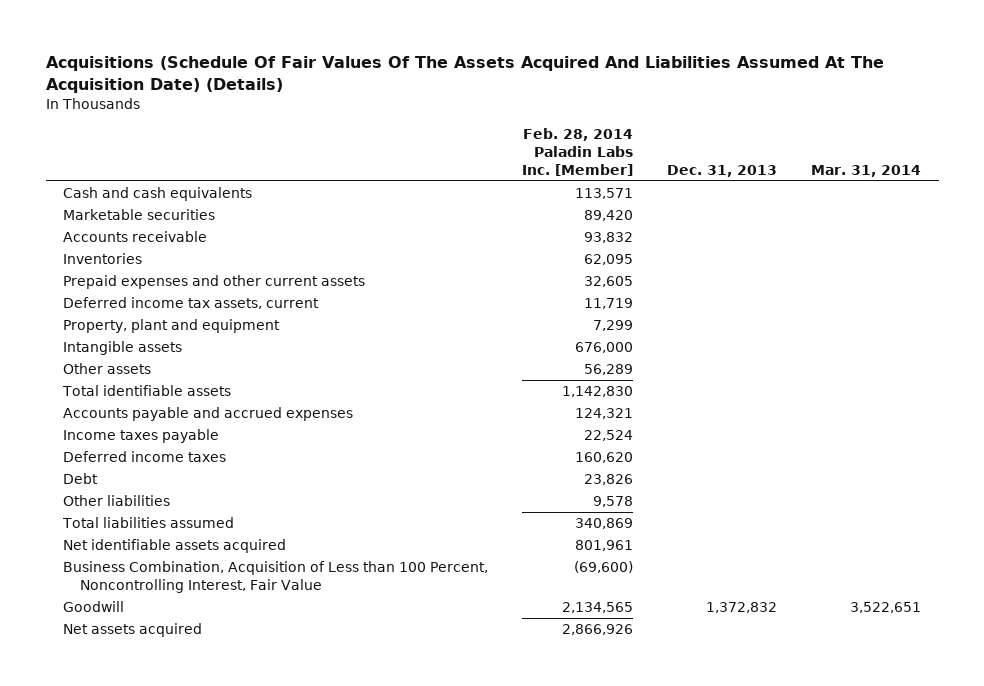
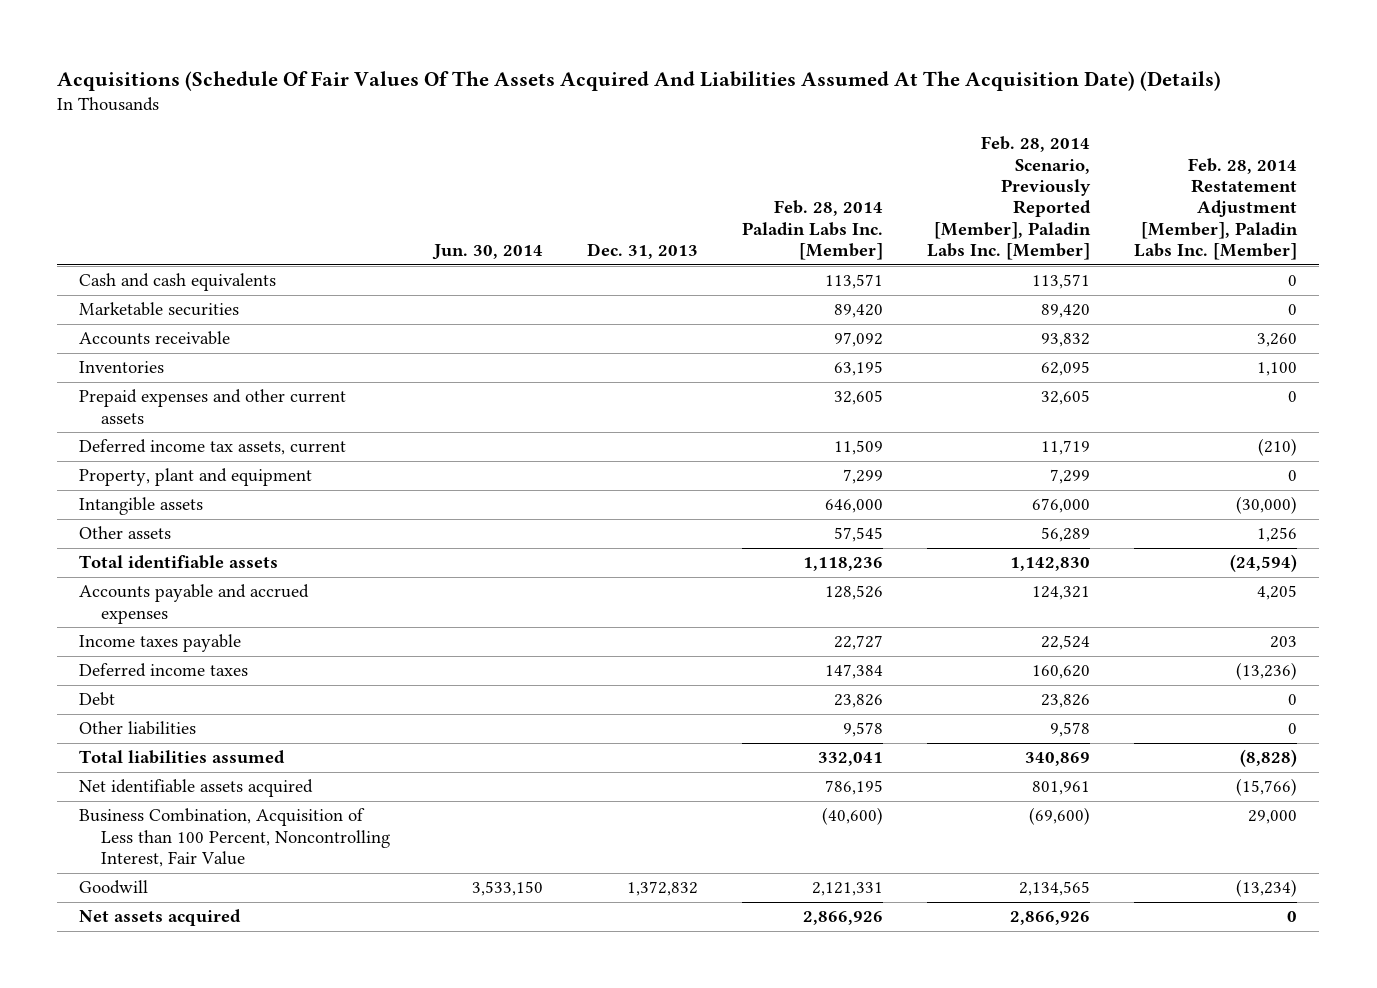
- | Feb. 28, 2014 Paladin Labs Inc. [Member] | Dec. 31, 2013 | Mar. 31, 2014
+ | Jun. 30, 2014 | Dec. 31, 2013 | Feb. 28, 2014 Paladin Labs Inc. [Member] | Feb. 28, 2014 Scenario, Previously Reported [Member], Paladin Labs Inc. [Member] | Feb. 28, 2014 Restatement Adjustment [Member], Paladin Labs Inc. [Member]
- Accounts receivable | 93,832 | |
- Inventories | 62,095 | |
+ Accounts receivable | | | 97,092 | 93,832 | 3,260
+ Inventories | | | 63,195 | 62,095 | 1,100
- Deferred income tax assets, current | 11,719 | |
+ Deferred income tax assets, current | | | 11,509 | 11,719 | (210)
- Intangible assets | 676,000 | |
- Other assets | 56,289 | |
- Total identifiable assets | 1,142,830 | |
- Accounts payable and accrued expenses | 124,321 | |
- Income taxes payable | 22,524 | |
- Deferred income taxes | 160,620 | |
+ Intangible assets | | | 646,000 | 676,000 | (30,000)
+ Other assets | | | 57,545 | 56,289 | 1,256
+ Total identifiable assets | | | 1,118,236 | 1,142,830 | (24,594)
+ Accounts payable and accrued expenses | | | 128,526 | 124,321 | 4,205
+ Income taxes payable | | | 22,727 | 22,524 | 203
+ Deferred income taxes | | | 147,384 | 160,620 | (13,236)
- Total liabilities assumed | 340,869 | |
- Net identifiable assets acquired | 801,961 | |
- Business Combination, Acquisition of Less than 100 Percent, Noncontrolling Interest, Fair Value | (69,600) | |
- Goodwill | 2,134,565 | 1,372,832 | 3,522,651
+ Total liabilities assumed | | | 332,041 | 340,869 | (8,828)
+ Net identifiable assets acquired | | | 786,195 | 801,961 | (15,766)
+ Business Combination, Acquisition of Less than 100 Percent, Noncontrolling Interest, Fair Value | | | (40,600) | (69,600) | 29,000
+ Goodwill | 3,533,150 | 1,372,832 | 2,121,331 | 2,134,565 | (13,234)

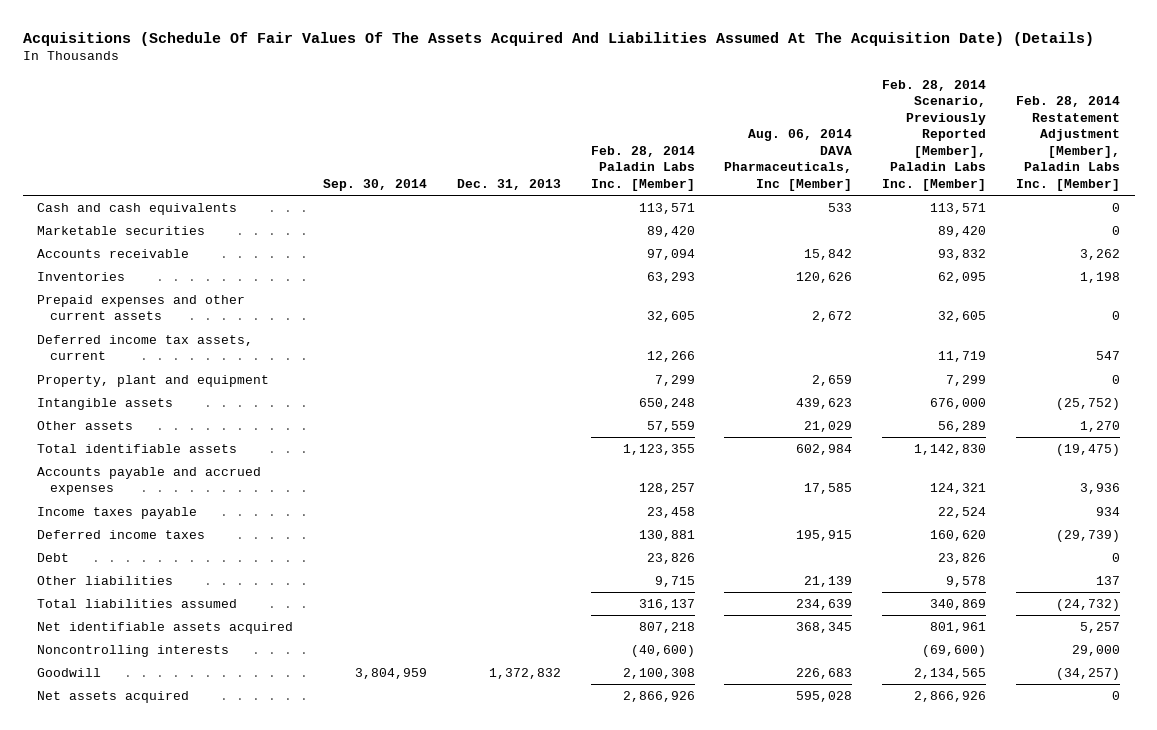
- | Jun. 30, 2014 | Dec. 31, 2013 | Feb. 28, 2014 Paladin Labs Inc. [Member] | Feb. 28, 2014 Scenario, Previously Reported [Member], Paladin Labs Inc. [Member] | Feb. 28, 2014 Restatement Adjustment [Member], Paladin Labs Inc. [Member]
+ | Sep. 30, 2014 | Dec. 31, 2013 | Feb. 28, 2014 Paladin Labs Inc. [Member] | Aug. 06, 2014 DAVA Pharmaceuticals, Inc [Member] | Feb. 28, 2014 Scenario, Previously Reported [Member], Paladin Labs Inc. [Member] | Feb. 28, 2014 Restatement Adjustment [Member], Paladin Labs Inc. [Member]
- Accounts receivable | | | 97,092 | 93,832 | 3,260
- Inventories | | | 63,195 | 62,095 | 1,100
+ Accounts receivable | | | 97,094 | 15,842 | 93,832 | 3,262
+ Inventories | | | 63,293 | 120,626 | 62,095 | 1,198
- Deferred income tax assets, current | | | 11,509 | 11,719 | (210)
+ Deferred income tax assets, current | | | 12,266 | | 11,719 | 547
- Intangible assets | | | 646,000 | 676,000 | (30,000)
- Other assets | | | 57,545 | 56,289 | 1,256
- Total identifiable assets | | | 1,118,236 | 1,142,830 | (24,594)
- Accounts payable and accrued expenses | | | 128,526 | 124,321 | 4,205
- Income taxes payable | | | 22,727 | 22,524 | 203
- Deferred income taxes | | | 147,384 | 160,620 | (13,236)
+ Intangible assets | | | 650,248 | 439,623 | 676,000 | (25,752)
+ Other assets | | | 57,559 | 21,029 | 56,289 | 1,270
+ Total identifiable assets | | | 1,123,355 | 602,984 | 1,142,830 | (19,475)
+ Accounts payable and accrued expenses | | | 128,257 | 17,585 | 124,321 | 3,936
+ Income taxes payable | | | 23,458 | | 22,524 | 934
+ Deferred income taxes | | | 130,881 | 195,915 | 160,620 | (29,739)
- Other liabilities | | | 9,578 | 9,578 | 0
- Total liabilities assumed | | | 332,041 | 340,869 | (8,828)
- Net identifiable assets acquired | | | 786,195 | 801,961 | (15,766)
- Business Combination, Acquisition of Less than 100 Percent, Noncontrolling Interest, Fair Value | | | (40,600) | (69,600) | 29,000
- Goodwill | 3,533,150 | 1,372,832 | 2,121,331 | 2,134,565 | (13,234)
+ Other liabilities | | | 9,715 | 21,139 | 9,578 | 137
+ Total liabilities assumed | | | 316,137 | 234,639 | 340,869 | (24,732)
+ Net identifiable assets acquired | | | 807,218 | 368,345 | 801,961 | 5,257
+ Noncontrolling interests | | | (40,600) | | (69,600) | 29,000
+ Goodwill | 3,804,959 | 1,372,832 | 2,100,308 | 226,683 | 2,134,565 | (34,257)

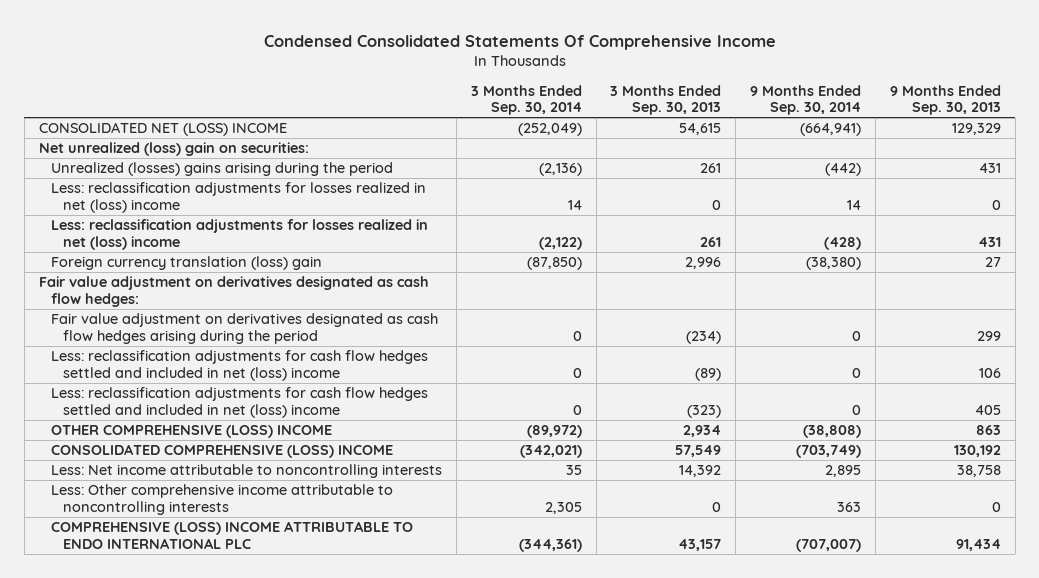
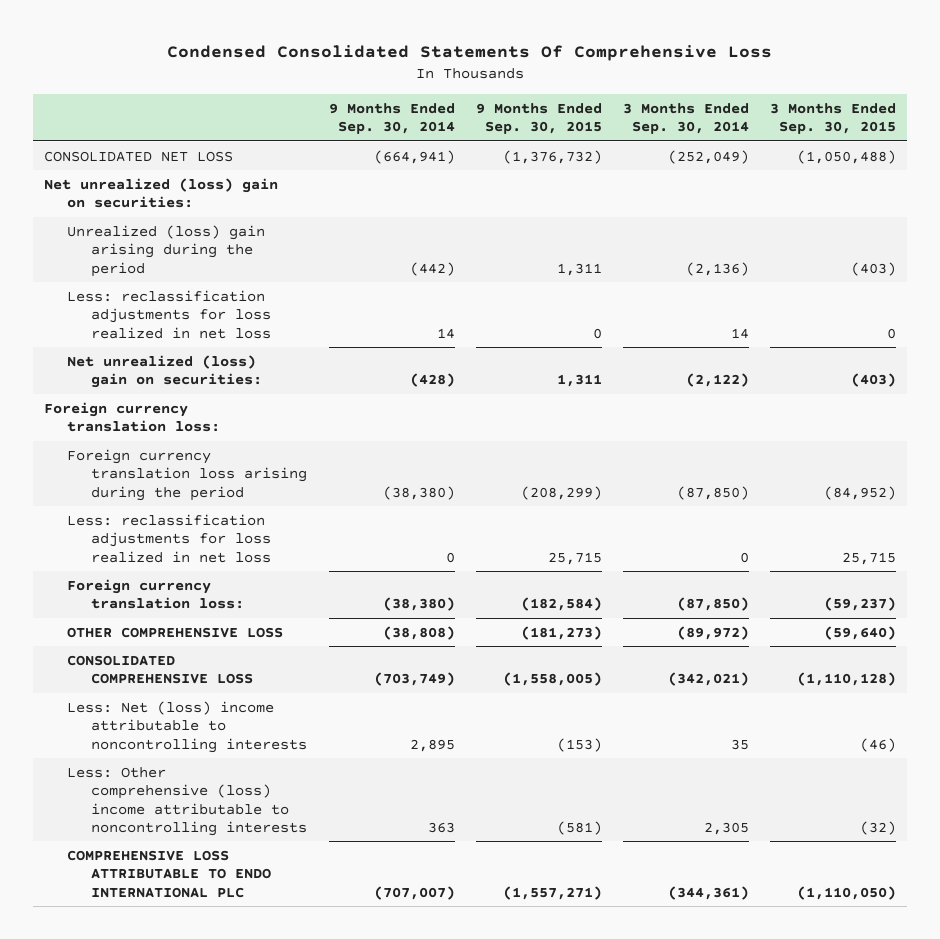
- Condensed Consolidated Statements Of Comprehensive Income
+ Condensed Consolidated Statements Of Comprehensive Loss
- | 3 Months Ended Sep. 30, 2014 | 3 Months Ended Sep. 30, 2013 | 9 Months Ended Sep. 30, 2014 | 9 Months Ended Sep. 30, 2013
+ | 9 Months Ended Sep. 30, 2014 | 9 Months Ended Sep. 30, 2015 | 3 Months Ended Sep. 30, 2014 | 3 Months Ended Sep. 30, 2015
- CONSOLIDATED NET (LOSS) INCOME | (252,049) | 54,615 | (664,941) | 129,329
+ CONSOLIDATED NET LOSS | (664,941) | (1,376,732) | (252,049) | (1,050,488)
- Unrealized (losses) gains arising during the period | (2,136) | 261 | (442) | 431
- Less: reclassification adjustments for losses realized in net (loss) income | 14 | 0 | 14 | 0
- Less: reclassification adjustments for losses realized in net (loss) income | (2,122) | 261 | (428) | 431
- Foreign currency translation (loss) gain | (87,850) | 2,996 | (38,380) | 27
- Fair value adjustment on derivatives designated as cash flow hedges:
- Fair value adjustment on derivatives designated as cash flow hedges arising during the period | 0 | (234) | 0 | 299
- Less: reclassification adjustments for cash flow hedges settled and included in net (loss) income | 0 | (89) | 0 | 106
- Less: reclassification adjustments for cash flow hedges settled and included in net (loss) income | 0 | (323) | 0 | 405
- OTHER COMPREHENSIVE (LOSS) INCOME | (89,972) | 2,934 | (38,808) | 863
- CONSOLIDATED COMPREHENSIVE (LOSS) INCOME | (342,021) | 57,549 | (703,749) | 130,192
- Less: Net income attributable to noncontrolling interests | 35 | 14,392 | 2,895 | 38,758
- Less: Other comprehensive income attributable to noncontrolling interests | 2,305 | 0 | 363 | 0
- COMPREHENSIVE (LOSS) INCOME ATTRIBUTABLE TO ENDO INTERNATIONAL PLC | (344,361) | 43,157 | (707,007) | 91,434
+ Unrealized (loss) gain arising during the period | (442) | 1,311 | (2,136) | (403)
+ Less: reclassification adjustments for loss realized in net loss | 14 | 0 | 14 | 0
+ Net unrealized (loss) gain on securities: | (428) | 1,311 | (2,122) | (403)
+ Foreign currency translation loss:
+ Foreign currency translation loss arising during the period | (38,380) | (208,299) | (87,850) | (84,952)
+ Less: reclassification adjustments for loss realized in net loss | 0 | 25,715 | 0 | 25,715
+ Foreign currency translation loss: | (38,380) | (182,584) | (87,850) | (59,237)
+ OTHER COMPREHENSIVE LOSS | (38,808) | (181,273) | (89,972) | (59,640)
+ CONSOLIDATED COMPREHENSIVE LOSS | (703,749) | (1,558,005) | (342,021) | (1,110,128)
+ Less: Net (loss) income attributable to noncontrolling interests | 2,895 | (153) | 35 | (46)
+ Less: Other comprehensive (loss) income attributable to noncontrolling interests | 363 | (581) | 2,305 | (32)
+ COMPREHENSIVE LOSS ATTRIBUTABLE TO ENDO INTERNATIONAL PLC | (707,007) | (1,557,271) | (344,361) | (1,110,050)

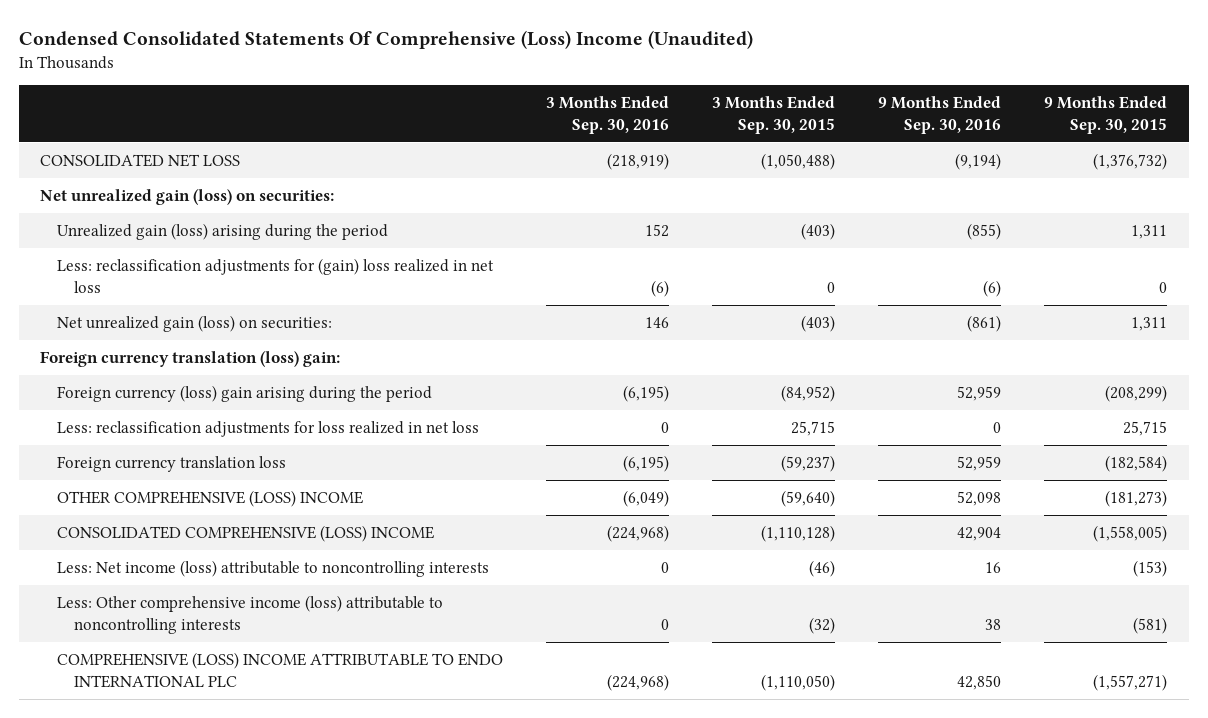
- Condensed Consolidated Statements Of Comprehensive Loss
+ Condensed Consolidated Statements Of Comprehensive (Loss) Income (Unaudited)
- | 9 Months Ended Sep. 30, 2014 | 9 Months Ended Sep. 30, 2015 | 3 Months Ended Sep. 30, 2014 | 3 Months Ended Sep. 30, 2015
+ | 3 Months Ended Sep. 30, 2016 | 3 Months Ended Sep. 30, 2015 | 9 Months Ended Sep. 30, 2016 | 9 Months Ended Sep. 30, 2015
- Net unrealized (loss) gain on securities:
- Unrealized (loss) gain arising during the period | (442) | 1,311 | (2,136) | (403)
- Less: reclassification adjustments for loss realized in net loss | 14 | 0 | 14 | 0
- Net unrealized (loss) gain on securities: | (428) | 1,311 | (2,122) | (403)
- Foreign currency translation loss:
- Foreign currency translation loss arising during the period | (38,380) | (208,299) | (87,850) | (84,952)
+ Net unrealized gain (loss) on securities:
+ Unrealized gain (loss) arising during the period | 152 | (403) | (855) | 1,311
+ Less: reclassification adjustments for (gain) loss realized in net loss | (6) | 0 | (6) | 0
+ Net unrealized gain (loss) on securities: | 146 | (403) | (861) | 1,311
+ Foreign currency translation (loss) gain:
+ Foreign currency (loss) gain arising during the period | (6,195) | (84,952) | 52,959 | (208,299)
- Foreign currency translation loss: | (38,380) | (182,584) | (87,850) | (59,237)
- OTHER COMPREHENSIVE LOSS | (38,808) | (181,273) | (89,972) | (59,640)
- CONSOLIDATED COMPREHENSIVE LOSS | (703,749) | (1,558,005) | (342,021) | (1,110,128)
- Less: Net (loss) income attributable to noncontrolling interests | 2,895 | (153) | 35 | (46)
- Less: Other comprehensive (loss) income attributable to noncontrolling interests | 363 | (581) | 2,305 | (32)
- COMPREHENSIVE LOSS ATTRIBUTABLE TO ENDO INTERNATIONAL PLC | (707,007) | (1,557,271) | (344,361) | (1,110,050)
+ Foreign currency translation loss | (6,195) | (59,237) | 52,959 | (182,584)
+ OTHER COMPREHENSIVE (LOSS) INCOME | (6,049) | (59,640) | 52,098 | (181,273)
+ CONSOLIDATED COMPREHENSIVE (LOSS) INCOME | (224,968) | (1,110,128) | 42,904 | (1,558,005)
+ Less: Net income (loss) attributable to noncontrolling interests | 0 | (46) | 16 | (153)
+ Less: Other comprehensive income (loss) attributable to noncontrolling interests | 0 | (32) | 38 | (581)
+ COMPREHENSIVE (LOSS) INCOME ATTRIBUTABLE TO ENDO INTERNATIONAL PLC | (224,968) | (1,110,050) | 42,850 | (1,557,271)

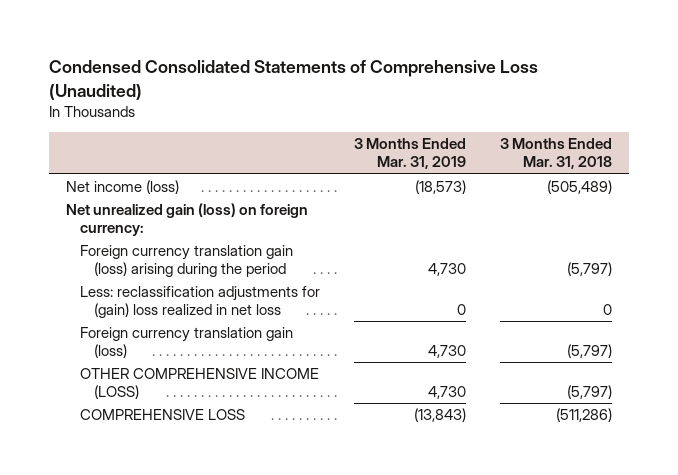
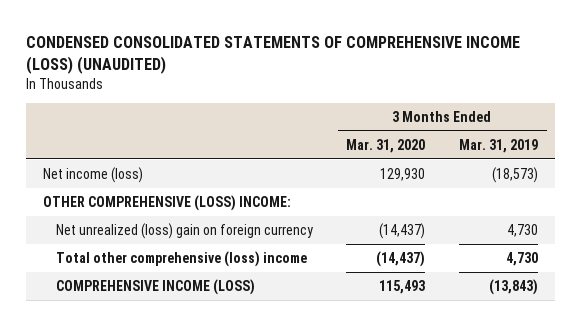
- Condensed Consolidated Statements of Comprehensive Loss (Unaudited)
+ CONDENSED CONSOLIDATED STATEMENTS OF COMPREHENSIVE INCOME (LOSS) (UNAUDITED)
- | 3 Months Ended Mar. 31, 2019 | 3 Months Ended Mar. 31, 2018
+ | 3 Months Ended Mar. 31, 2020 | 3 Months Ended Mar. 31, 2019
- Net unrealized gain (loss) on foreign currency:
- Foreign currency translation gain (loss) arising during the period | 4,730 | (5,797)
- Less: reclassification adjustments for (gain) loss realized in net loss | 0 | 0
- Foreign currency translation gain (loss) | 4,730 | (5,797)
- OTHER COMPREHENSIVE INCOME (LOSS) | 4,730 | (5,797)
- COMPREHENSIVE LOSS | (13,843) | (511,286)
+ OTHER COMPREHENSIVE (LOSS) INCOME:
+ Net unrealized (loss) gain on foreign currency | (14,437) | 4,730
+ Total other comprehensive (loss) income | (14,437) | 4,730
+ COMPREHENSIVE INCOME (LOSS) | 115,493 | (13,843)

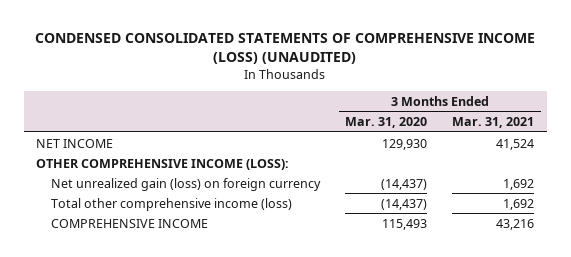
- | 3 Months Ended Mar. 31, 2020 | 3 Months Ended Mar. 31, 2019
+ | 3 Months Ended Mar. 31, 2020 | 3 Months Ended Mar. 31, 2021
- Net income (loss) | 129,930 | (18,573)
- OTHER COMPREHENSIVE (LOSS) INCOME:
- Net unrealized (loss) gain on foreign currency | (14,437) | 4,730
- Total other comprehensive (loss) income | (14,437) | 4,730
- COMPREHENSIVE INCOME (LOSS) | 115,493 | (13,843)
+ NET INCOME | 129,930 | 41,524
+ OTHER COMPREHENSIVE INCOME (LOSS):
+ Net unrealized gain (loss) on foreign currency | (14,437) | 1,692
+ Total other comprehensive income (loss) | (14,437) | 1,692
+ COMPREHENSIVE INCOME | 115,493 | 43,216

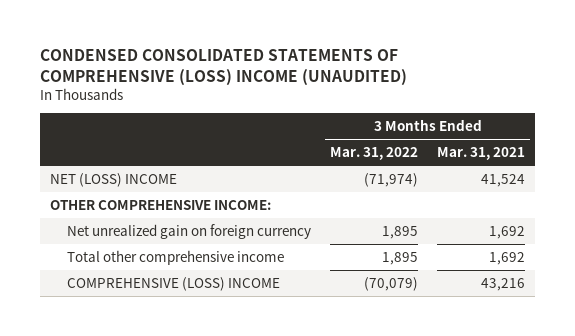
- CONDENSED CONSOLIDATED STATEMENTS OF COMPREHENSIVE INCOME (LOSS) (UNAUDITED)
+ CONDENSED CONSOLIDATED STATEMENTS OF COMPREHENSIVE (LOSS) INCOME (UNAUDITED)
- | 3 Months Ended Mar. 31, 2020 | 3 Months Ended Mar. 31, 2021
+ | 3 Months Ended Mar. 31, 2022 | 3 Months Ended Mar. 31, 2021
- NET INCOME | 129,930 | 41,524
- OTHER COMPREHENSIVE INCOME (LOSS):
- Net unrealized gain (loss) on foreign currency | (14,437) | 1,692
- Total other comprehensive income (loss) | (14,437) | 1,692
- COMPREHENSIVE INCOME | 115,493 | 43,216
+ NET (LOSS) INCOME | (71,974) | 41,524
+ OTHER COMPREHENSIVE INCOME:
+ Net unrealized gain on foreign currency | 1,895 | 1,692
+ Total other comprehensive income | 1,895 | 1,692
+ COMPREHENSIVE (LOSS) INCOME | (70,079) | 43,216

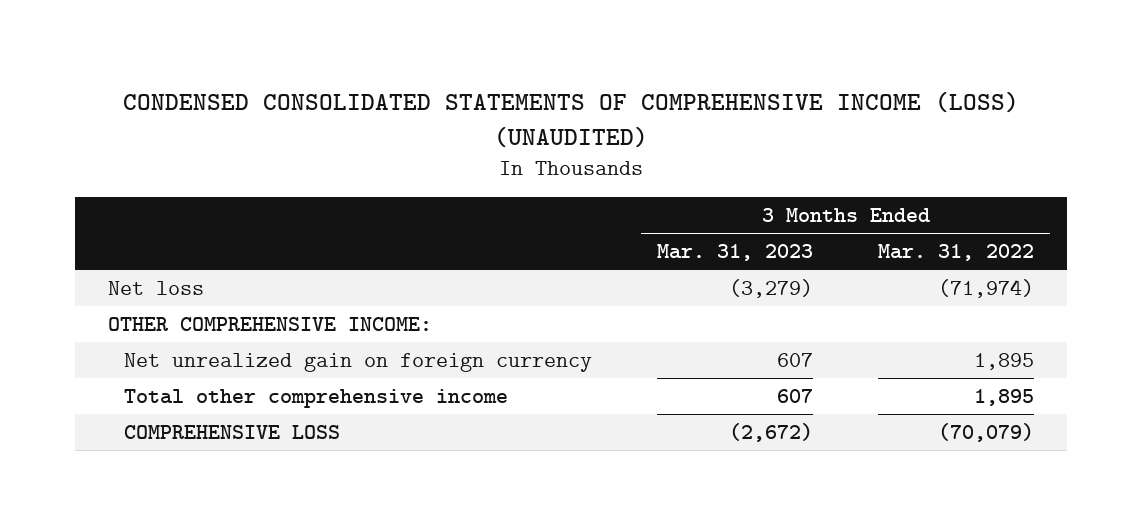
- CONDENSED CONSOLIDATED STATEMENTS OF COMPREHENSIVE (LOSS) INCOME (UNAUDITED)
+ CONDENSED CONSOLIDATED STATEMENTS OF COMPREHENSIVE INCOME (LOSS) (UNAUDITED)
- | 3 Months Ended Mar. 31, 2022 | 3 Months Ended Mar. 31, 2021
+ | 3 Months Ended Mar. 31, 2023 | 3 Months Ended Mar. 31, 2022
- NET (LOSS) INCOME | (71,974) | 41,524
+ Net loss | (3,279) | (71,974)
- COMPREHENSIVE (LOSS) INCOME | (70,079) | 43,216
+ COMPREHENSIVE LOSS | (2,672) | (70,079)

